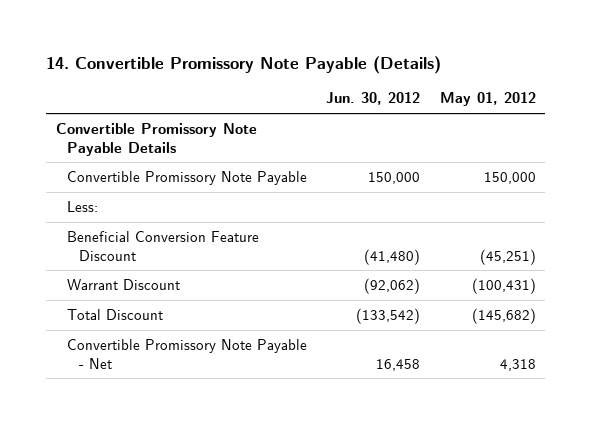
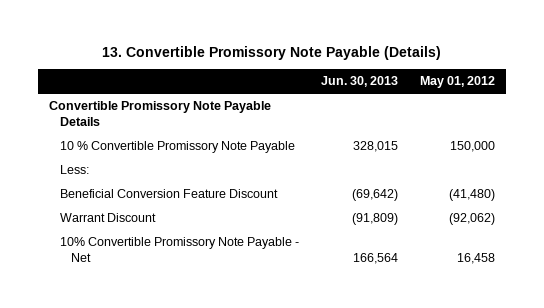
- 14. Convertible Promissory Note Payable (Details)
+ 13. Convertible Promissory Note Payable (Details)
- | Jun. 30, 2012 | May 01, 2012
+ | Jun. 30, 2013 | May 01, 2012
- Convertible Promissory Note Payable | 150,000 | 150,000
+ 10 % Convertible Promissory Note Payable | 328,015 | 150,000
- Beneficial Conversion Feature Discount | (41,480) | (45,251)
- Warrant Discount | (92,062) | (100,431)
- Total Discount | (133,542) | (145,682)
- Convertible Promissory Note Payable - Net | 16,458 | 4,318
+ Beneficial Conversion Feature Discount | (69,642) | (41,480)
+ Warrant Discount | (91,809) | (92,062)
+ 10% Convertible Promissory Note Payable - Net | 166,564 | 16,458

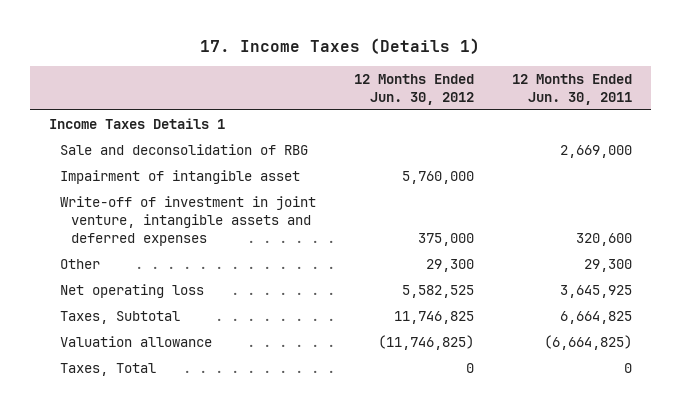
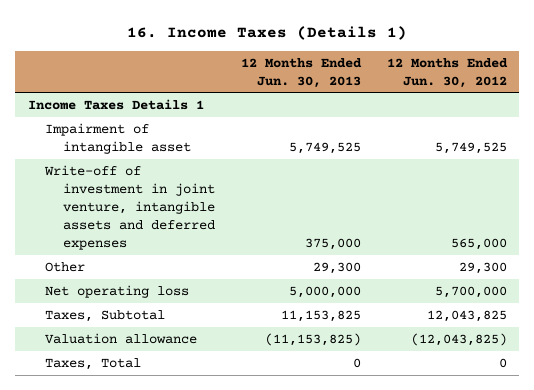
- 17. Income Taxes (Details 1)
+ 16. Income Taxes (Details 1)
- | 12 Months Ended Jun. 30, 2012 | 12 Months Ended Jun. 30, 2011
+ | 12 Months Ended Jun. 30, 2013 | 12 Months Ended Jun. 30, 2012
- Sale and deconsolidation of RBG | | 2,669,000
- Impairment of intangible asset | 5,760,000 |
- Write-off of investment in joint venture, intangible assets and deferred expenses | 375,000 | 320,600
+ Impairment of intangible asset | 5,749,525 | 5,749,525
+ Write-off of investment in joint venture, intangible assets and deferred expenses | 375,000 | 565,000
- Net operating loss | 5,582,525 | 3,645,925
- Taxes, Subtotal | 11,746,825 | 6,664,825
- Valuation allowance | (11,746,825) | (6,664,825)
+ Net operating loss | 5,000,000 | 5,700,000
+ Taxes, Subtotal | 11,153,825 | 12,043,825
+ Valuation allowance | (11,153,825) | (12,043,825)

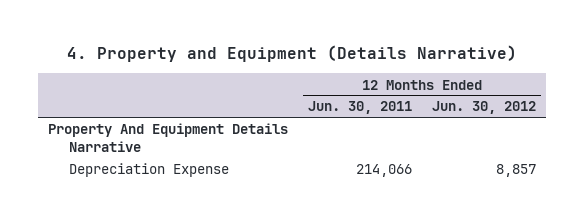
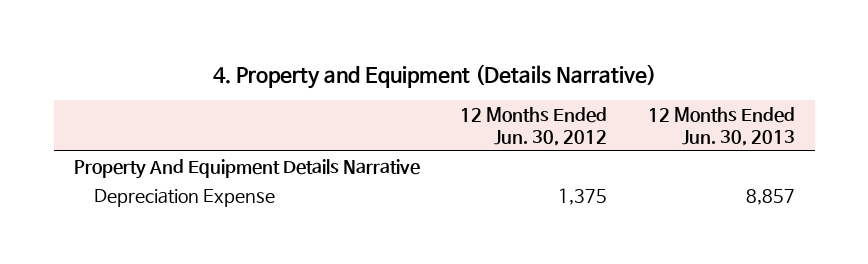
- | 12 Months Ended Jun. 30, 2011 | 12 Months Ended Jun. 30, 2012
+ | 12 Months Ended Jun. 30, 2012 | 12 Months Ended Jun. 30, 2013
- Depreciation Expense | 214,066 | 8,857
+ Depreciation Expense | 1,375 | 8,857

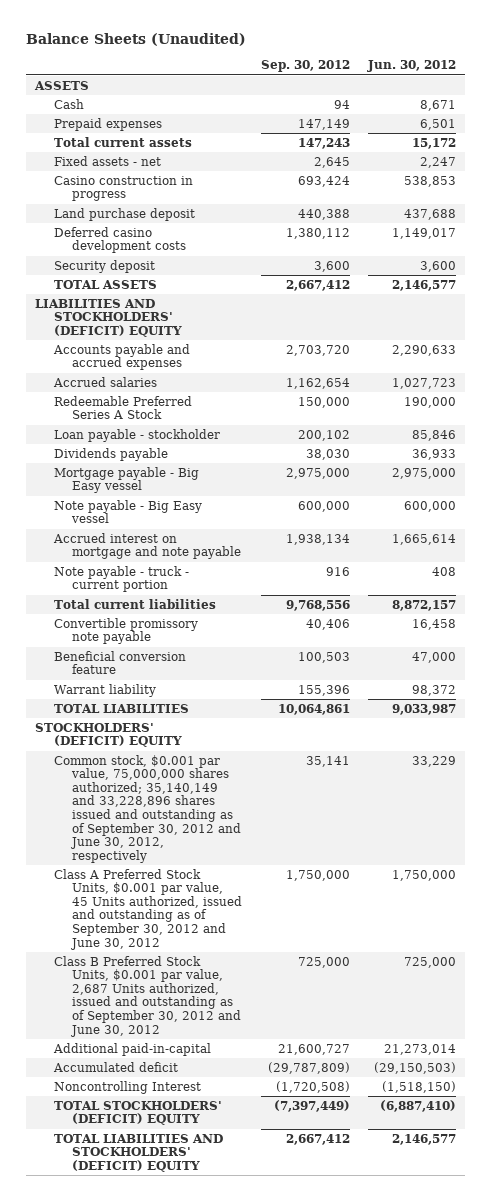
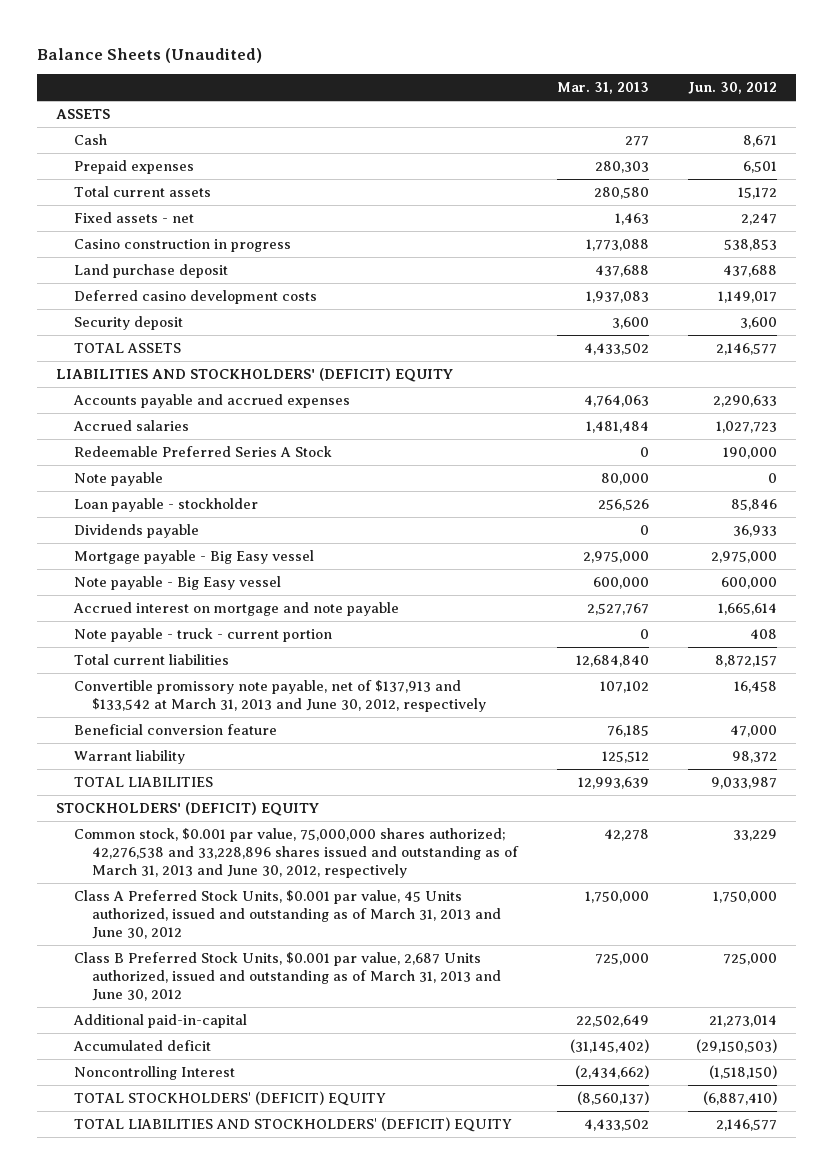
- | Sep. 30, 2012 | Jun. 30, 2012
+ | Mar. 31, 2013 | Jun. 30, 2012
+ Note payable | 80,000 | 0
- Convertible promissory note payable | 40,406 | 16,458
+ Convertible promissory note payable, net of $137,913 and $133,542 at March 31, 2013 and June 30, 2012, respectively | 107,102 | 16,458
- Common stock, $0.001 par value, 75,000,000 shares authorized; 35,140,149 and 33,228,896 shares issued and outstanding as of September 30, 2012 and June 30, 2012, respectively | 35,141 | 33,229
- Class A Preferred Stock Units, $0.001 par value, 45 Units authorized, issued and outstanding as of September 30, 2012 and June 30, 2012 | 1,750,000 | 1,750,000
- Class B Preferred Stock Units, $0.001 par value, 2,687 Units authorized, issued and outstanding as of September 30, 2012 and June 30, 2012 | 725,000 | 725,000
+ Common stock, $0.001 par value, 75,000,000 shares authorized; 42,276,538 and 33,228,896 shares issued and outstanding as of March 31, 2013 and June 30, 2012, respectively | 42,278 | 33,229
+ Class A Preferred Stock Units, $0.001 par value, 45 Units authorized, issued and outstanding as of March 31, 2013 and June 30, 2012 | 1,750,000 | 1,750,000
+ Class B Preferred Stock Units, $0.001 par value, 2,687 Units authorized, issued and outstanding as of March 31, 2013 and June 30, 2012 | 725,000 | 725,000

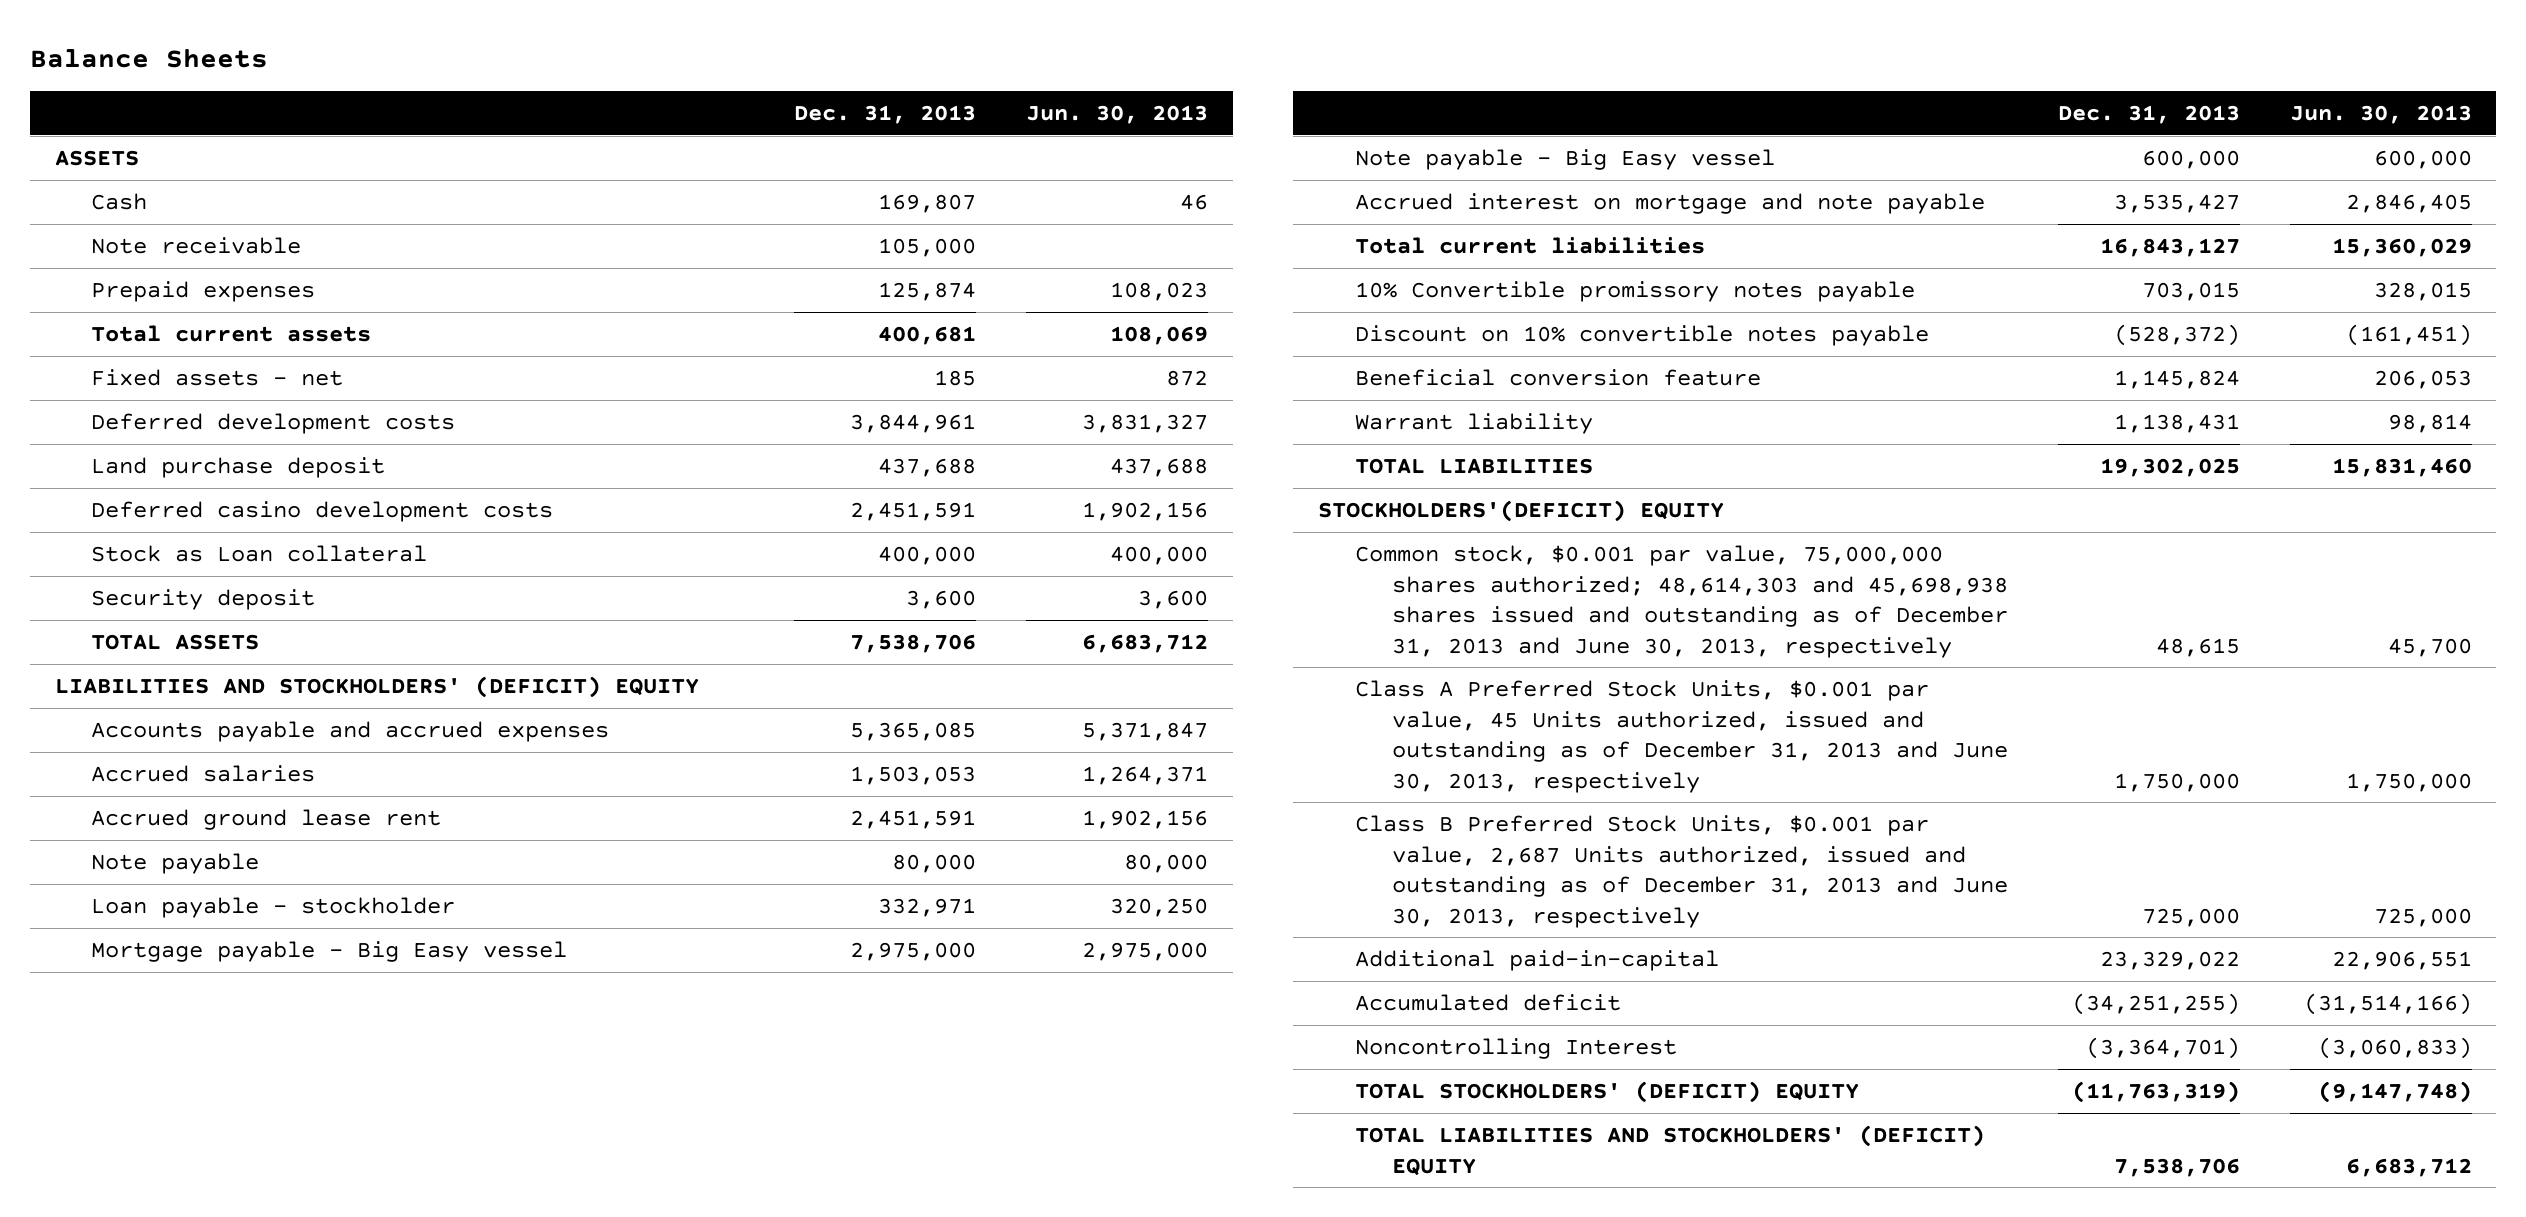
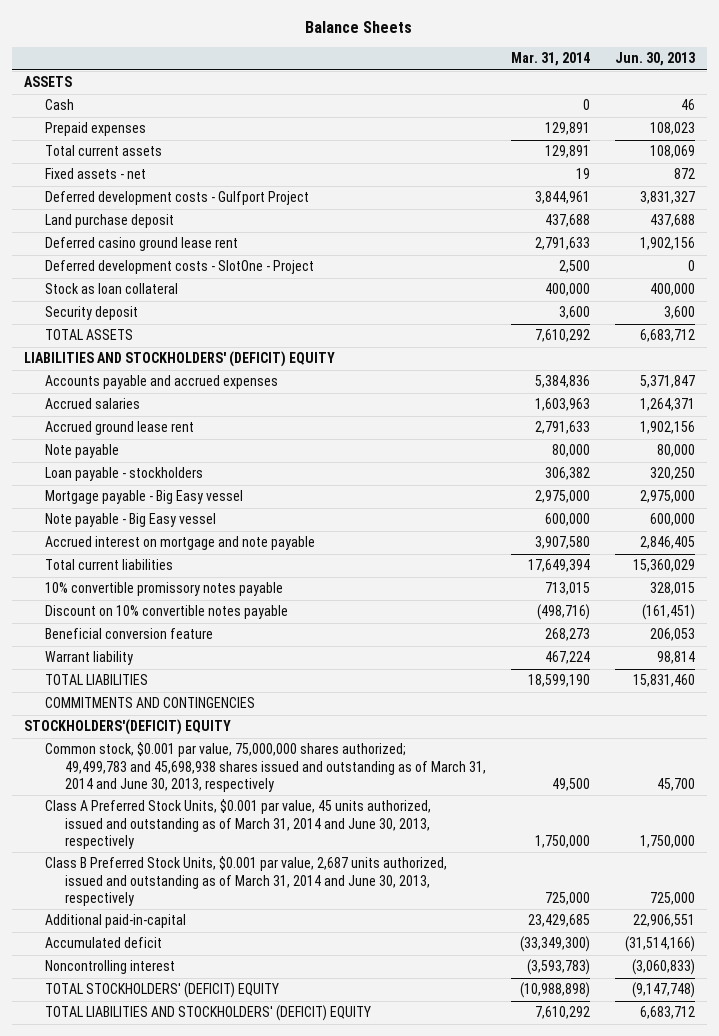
- | Dec. 31, 2013 | Jun. 30, 2013
+ | Mar. 31, 2014 | Jun. 30, 2013
- Note receivable | 105,000 |
- Deferred development costs | 3,844,961 | 3,831,327
+ Deferred development costs - Gulfport Project | 3,844,961 | 3,831,327
- Deferred casino development costs | 2,451,591 | 1,902,156
- Stock as Loan collateral | 400,000 | 400,000
+ Deferred casino ground lease rent | 2,791,633 | 1,902,156
+ Deferred development costs - SlotOne - Project | 2,500 | 0
+ Stock as loan collateral | 400,000 | 400,000
- Loan payable - stockholder | 332,971 | 320,250
+ Loan payable - stockholders | 306,382 | 320,250
- 10% Convertible promissory notes payable | 703,015 | 328,015
+ 10% convertible promissory notes payable | 713,015 | 328,015
+ COMMITMENTS AND CONTINGENCIES
- Common stock, $0.001 par value, 75,000,000 shares authorized; 48,614,303 and 45,698,938 shares issued and outstanding as of December 31, 2013 and June 30, 2013, respectively | 48,615 | 45,700
- Class A Preferred Stock Units, $0.001 par value, 45 Units authorized, issued and outstanding as of December 31, 2013 and June 30, 2013, respectively | 1,750,000 | 1,750,000
- Class B Preferred Stock Units, $0.001 par value, 2,687 Units authorized, issued and outstanding as of December 31, 2013 and June 30, 2013, respectively | 725,000 | 725,000
+ Common stock, $0.001 par value, 75,000,000 shares authorized; 49,499,783 and 45,698,938 shares issued and outstanding as of March 31, 2014 and June 30, 2013, respectively | 49,500 | 45,700
+ Class A Preferred Stock Units, $0.001 par value, 45 units authorized, issued and outstanding as of March 31, 2014 and June 30, 2013, respectively | 1,750,000 | 1,750,000
+ Class B Preferred Stock Units, $0.001 par value, 2,687 units authorized, issued and outstanding as of March 31, 2014 and June 30, 2013, respectively | 725,000 | 725,000
- Noncontrolling Interest | (3,364,701) | (3,060,833)
+ Noncontrolling interest | (3,593,783) | (3,060,833)

